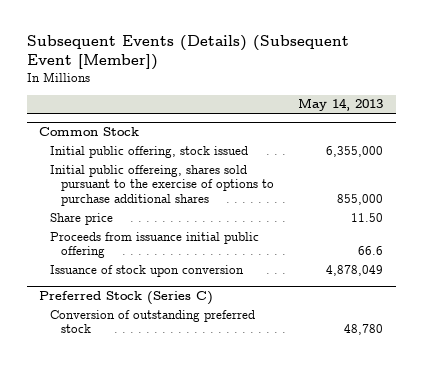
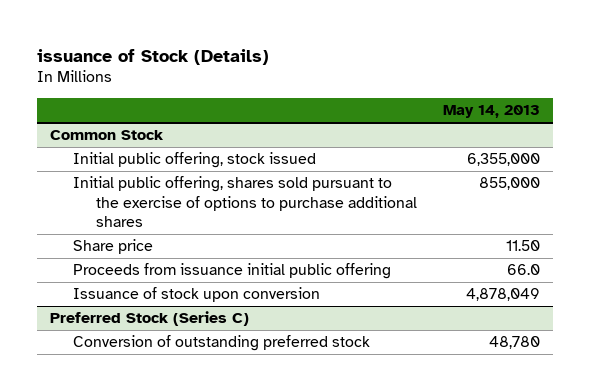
- Subsequent Events (Details) (Subsequent Event [Member])
+ issuance of Stock (Details)
@ Common Stock
- Initial public offereing, shares sold pursuant to the exercise of options to purchase additional shares | 855,000
+ Initial public offering, shares sold pursuant to the exercise of options to purchase additional shares | 855,000
- Proceeds from issuance initial public offering | 66.6
+ Proceeds from issuance initial public offering | 66.0

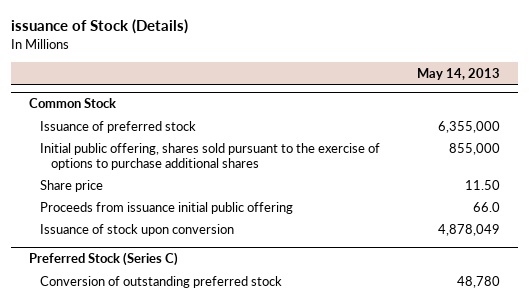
@ Common Stock
- Initial public offering, stock issued | 6,355,000
+ Issuance of preferred stock | 6,355,000

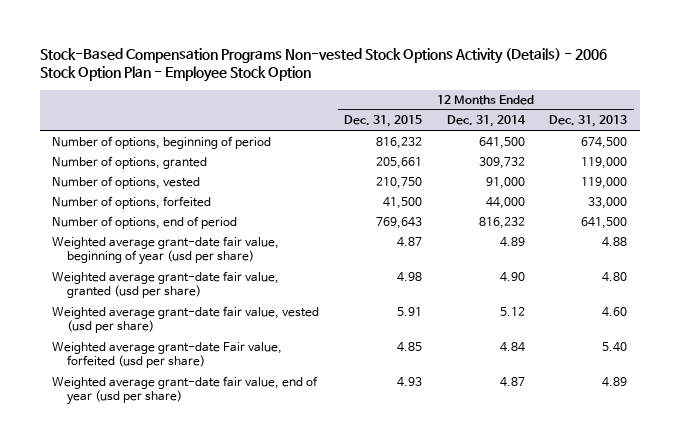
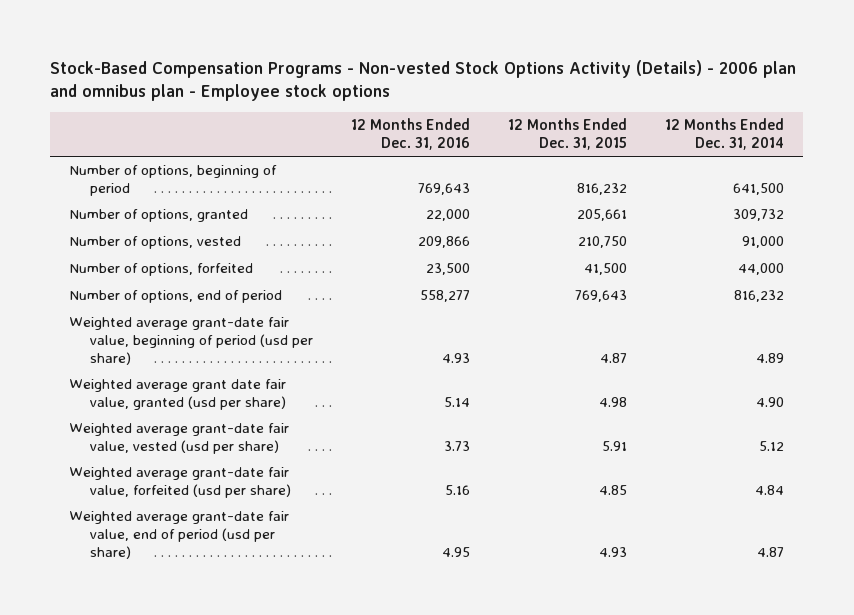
- Stock-Based Compensation Programs Non-vested Stock Options Activity (Details) - 2006 Stock Option Plan - Employee Stock Option
+ Stock-Based Compensation Programs - Non-vested Stock Options Activity (Details) - 2006 plan and omnibus plan - Employee stock options
- | 12 Months Ended Dec. 31, 2015 | 12 Months Ended Dec. 31, 2014 | 12 Months Ended Dec. 31, 2013
+ | 12 Months Ended Dec. 31, 2016 | 12 Months Ended Dec. 31, 2015 | 12 Months Ended Dec. 31, 2014
- Weighted average grant-date fair value, beginning of year (usd per share) | 4.87 | 4.89 | 4.88
- Weighted average grant-date fair value, granted (usd per share) | 4.98 | 4.90 | 4.80
+ Weighted average grant-date fair value, beginning of period (usd per share) | 4.93 | 4.87 | 4.89
+ Weighted average grant date fair value, granted (usd per share) | 5.14 | 4.98 | 4.90
- Weighted average grant-date Fair value, forfeited (usd per share) | 4.85 | 4.84 | 5.40
- Weighted average grant-date fair value, end of year (usd per share) | 4.93 | 4.87 | 4.89
+ Weighted average grant-date fair value, forfeited (usd per share) | 5.16 | 4.85 | 4.84
+ Weighted average grant-date fair value, end of period (usd per share) | 4.95 | 4.93 | 4.87

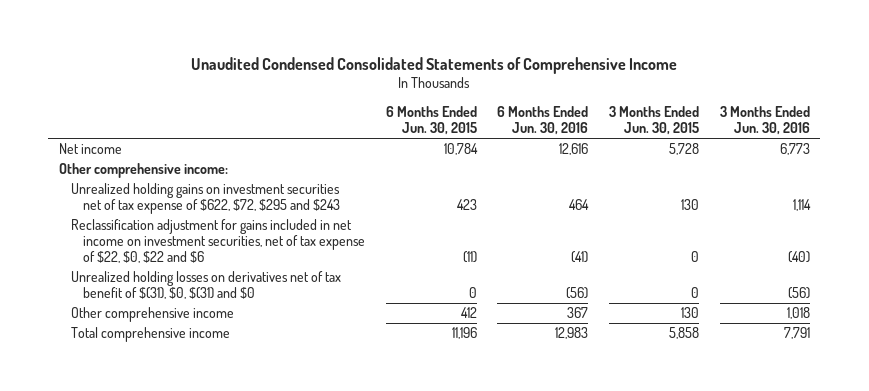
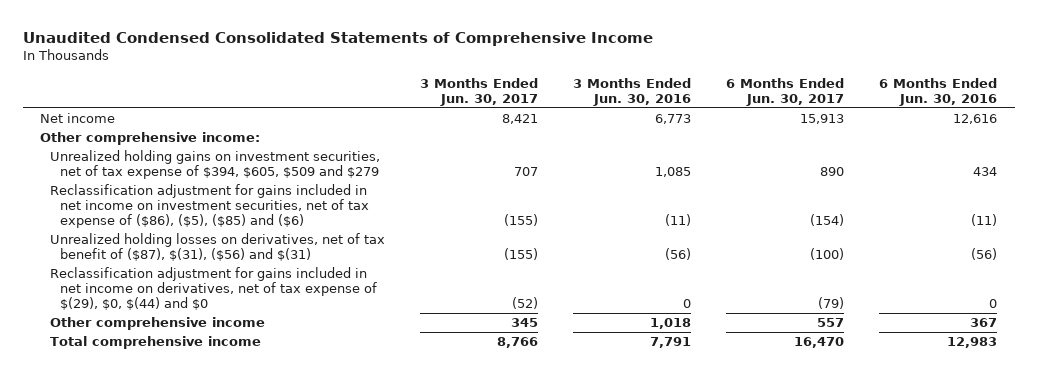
- | 6 Months Ended Jun. 30, 2015 | 6 Months Ended Jun. 30, 2016 | 3 Months Ended Jun. 30, 2015 | 3 Months Ended Jun. 30, 2016
+ | 3 Months Ended Jun. 30, 2017 | 3 Months Ended Jun. 30, 2016 | 6 Months Ended Jun. 30, 2017 | 6 Months Ended Jun. 30, 2016
- Unrealized holding gains on investment securities net of tax expense of $622, $72, $295 and $243 | 423 | 464 | 130 | 1,114
- Reclassification adjustment for gains included in net income on investment securities, net of tax expense of $22, $0, $22 and $6 | (11) | (41) | 0 | (40)
- Unrealized holding losses on derivatives net of tax benefit of $(31), $0, $(31) and $0 | 0 | (56) | 0 | (56)
+ Unrealized holding gains on investment securities, net of tax expense of $394, $605, $509 and $279 | 707 | 1,085 | 890 | 434
+ Reclassification adjustment for gains included in net income on investment securities, net of tax expense of ($86), ($5), ($85) and ($6) | (155) | (11) | (154) | (11)
+ Unrealized holding losses on derivatives, net of tax benefit of ($87), $(31), ($56) and $(31) | (155) | (56) | (100) | (56)
+ Reclassification adjustment for gains included in net income on derivatives, net of tax expense of $(29), $0, $(44) and $0 | (52) | 0 | (79) | 0

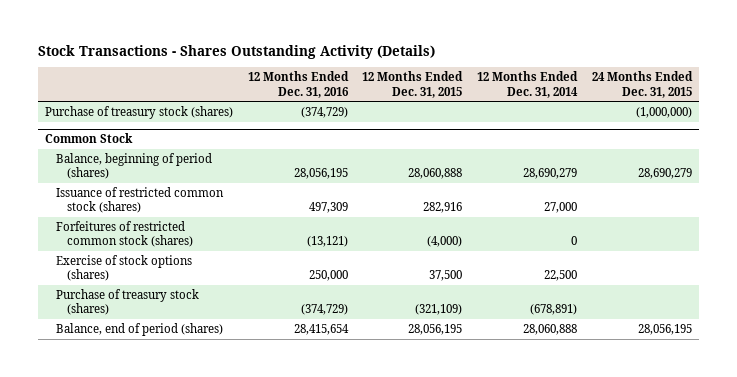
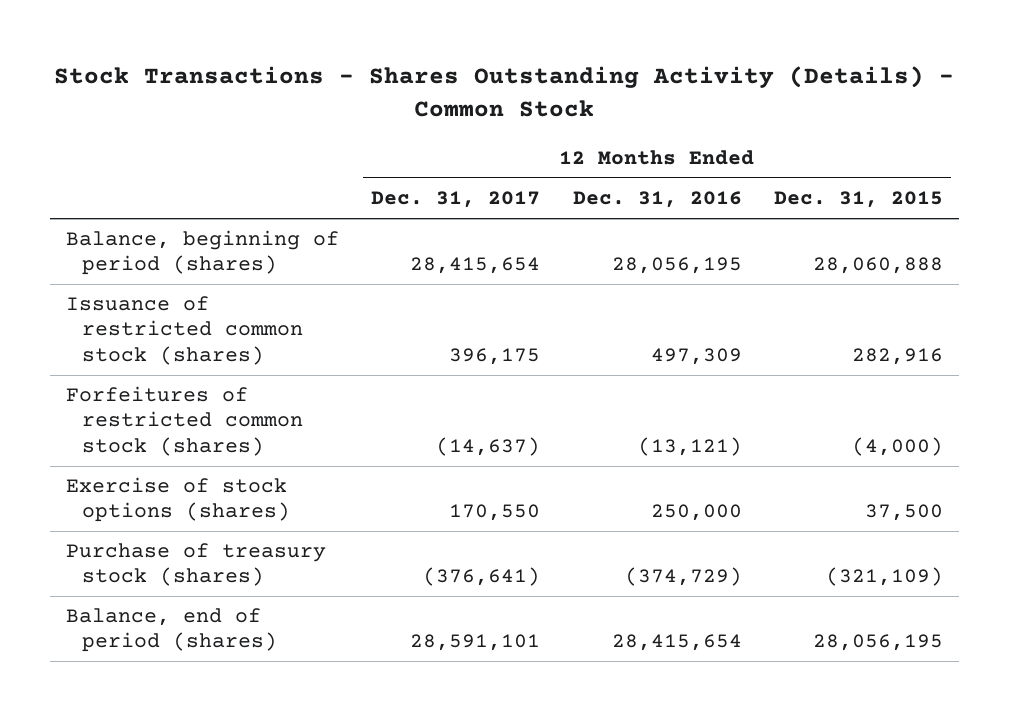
- Stock Transactions - Shares Outstanding Activity (Details)
+ Stock Transactions - Shares Outstanding Activity (Details) - Common Stock
- | 12 Months Ended Dec. 31, 2016 | 12 Months Ended Dec. 31, 2015 | 12 Months Ended Dec. 31, 2014 | 24 Months Ended Dec. 31, 2015
+ | 12 Months Ended Dec. 31, 2017 | 12 Months Ended Dec. 31, 2016 | 12 Months Ended Dec. 31, 2015
- Purchase of treasury stock (shares) | (374,729) | | | (1,000,000)
- Common Stock

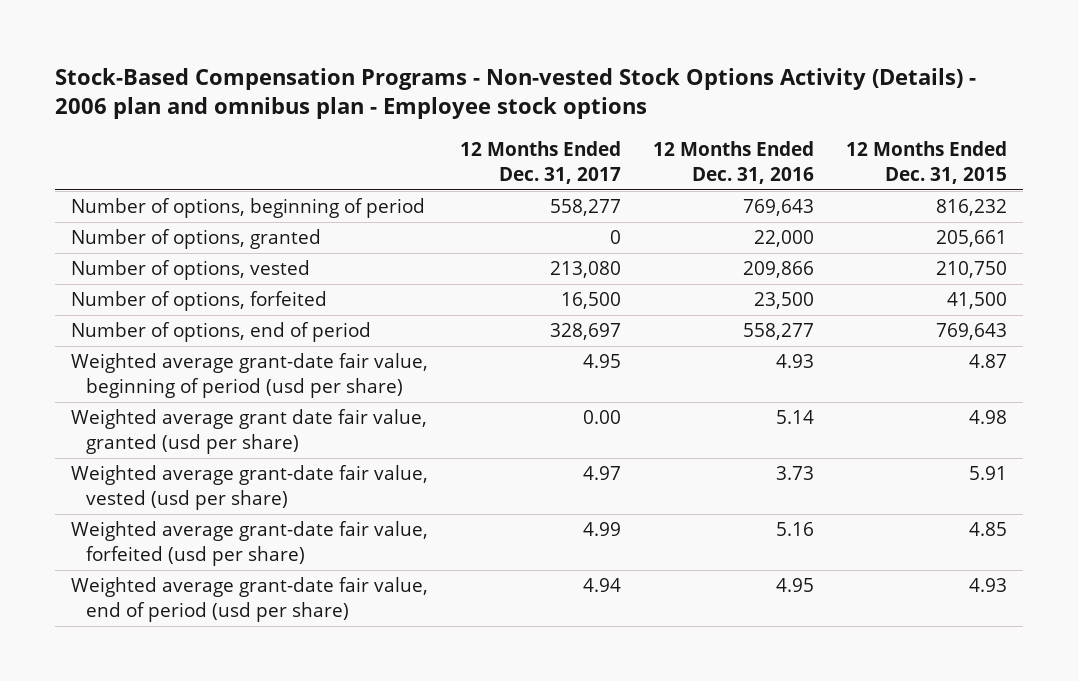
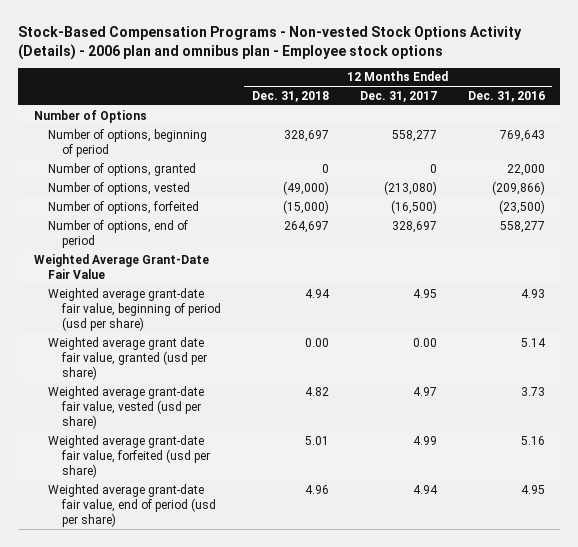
- | 12 Months Ended Dec. 31, 2017 | 12 Months Ended Dec. 31, 2016 | 12 Months Ended Dec. 31, 2015
+ | 12 Months Ended Dec. 31, 2018 | 12 Months Ended Dec. 31, 2017 | 12 Months Ended Dec. 31, 2016
+ Number of Options
- Number of options, vested | 213,080 | 209,866 | 210,750
- Number of options, forfeited | 16,500 | 23,500 | 41,500
+ Number of options, vested | (49,000) | (213,080) | (209,866)
+ Number of options, forfeited | (15,000) | (16,500) | (23,500)
+ Weighted Average Grant-Date Fair Value

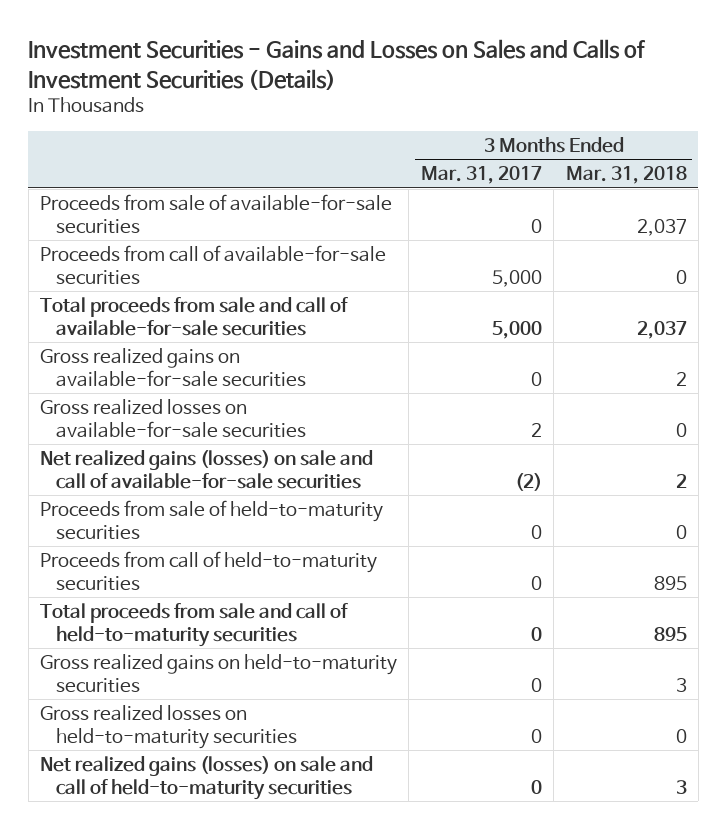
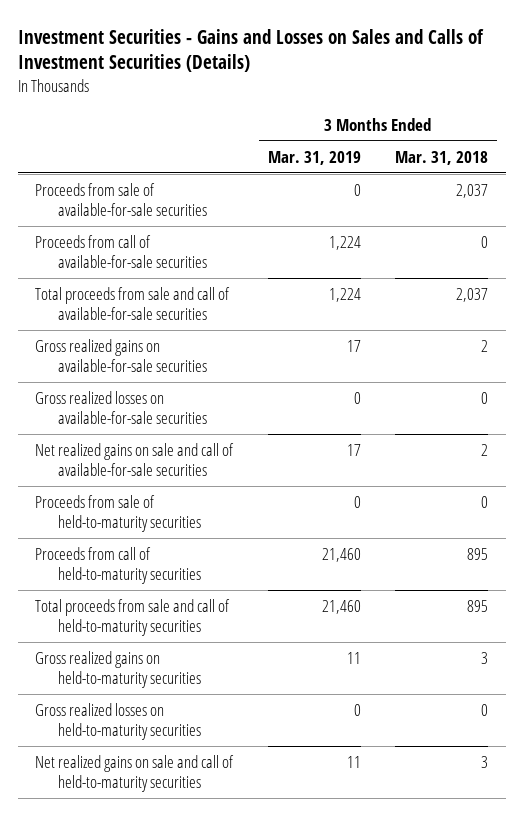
- | 3 Months Ended Mar. 31, 2017 | 3 Months Ended Mar. 31, 2018
+ | 3 Months Ended Mar. 31, 2019 | 3 Months Ended Mar. 31, 2018
- Net realized gains (losses) on sale and call of available-for-sale securities | (2) | 2
+ Net realized gains on sale and call of available-for-sale securities | 17 | 2
- Net realized gains (losses) on sale and call of held-to-maturity securities | 0 | 3
+ Net realized gains on sale and call of held-to-maturity securities | 11 | 3

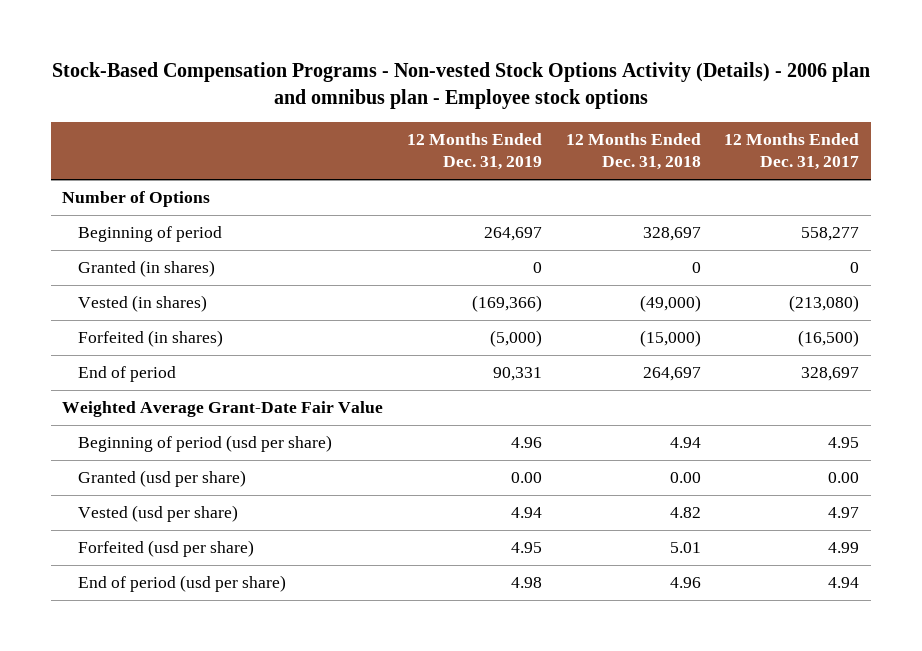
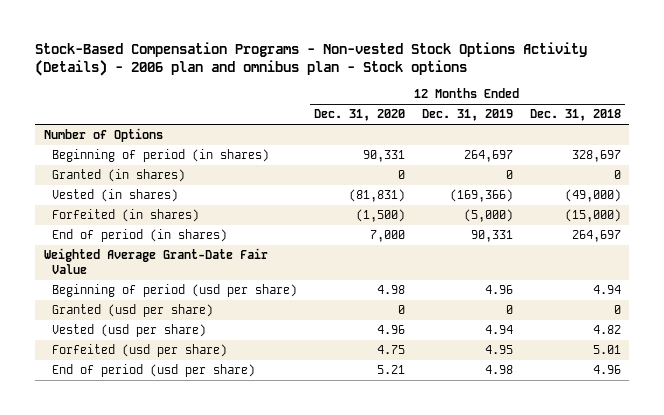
- Stock-Based Compensation Programs - Non-vested Stock Options Activity (Details) - 2006 plan and omnibus plan - Employee stock options
+ Stock-Based Compensation Programs - Non-vested Stock Options Activity (Details) - 2006 plan and omnibus plan - Stock options
- | 12 Months Ended Dec. 31, 2019 | 12 Months Ended Dec. 31, 2018 | 12 Months Ended Dec. 31, 2017
+ | 12 Months Ended Dec. 31, 2020 | 12 Months Ended Dec. 31, 2019 | 12 Months Ended Dec. 31, 2018
- Beginning of period | 264,697 | 328,697 | 558,277
+ Beginning of period (in shares) | 90,331 | 264,697 | 328,697
- End of period | 90,331 | 264,697 | 328,697
+ End of period (in shares) | 7,000 | 90,331 | 264,697
- Granted (usd per share) | 0.00 | 0.00 | 0.00
+ Granted (usd per share) | 0 | 0 | 0

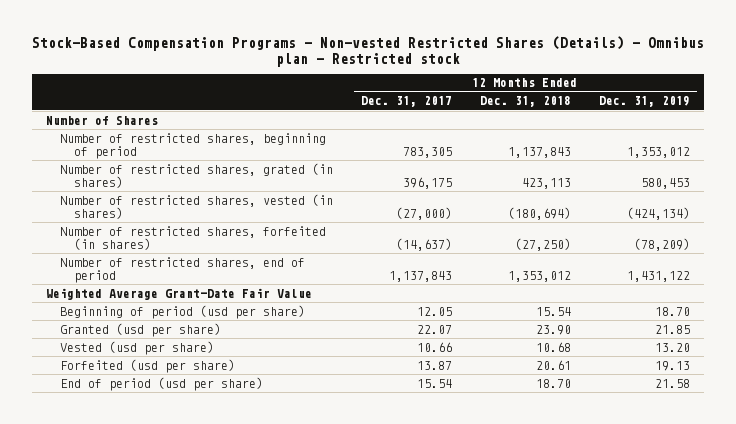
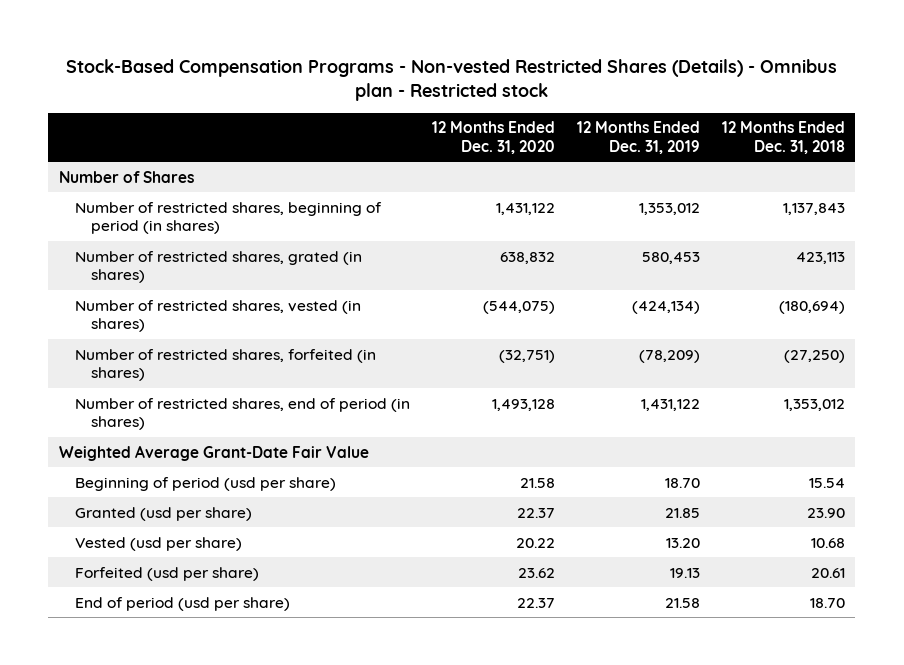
- | 12 Months Ended Dec. 31, 2017 | 12 Months Ended Dec. 31, 2018 | 12 Months Ended Dec. 31, 2019
+ | 12 Months Ended Dec. 31, 2020 | 12 Months Ended Dec. 31, 2019 | 12 Months Ended Dec. 31, 2018
- Number of restricted shares, beginning of period | 783,305 | 1,137,843 | 1,353,012
+ Number of restricted shares, beginning of period (in shares) | 1,431,122 | 1,353,012 | 1,137,843
- Number of restricted shares, end of period | 1,137,843 | 1,353,012 | 1,431,122
+ Number of restricted shares, end of period (in shares) | 1,493,128 | 1,431,122 | 1,353,012

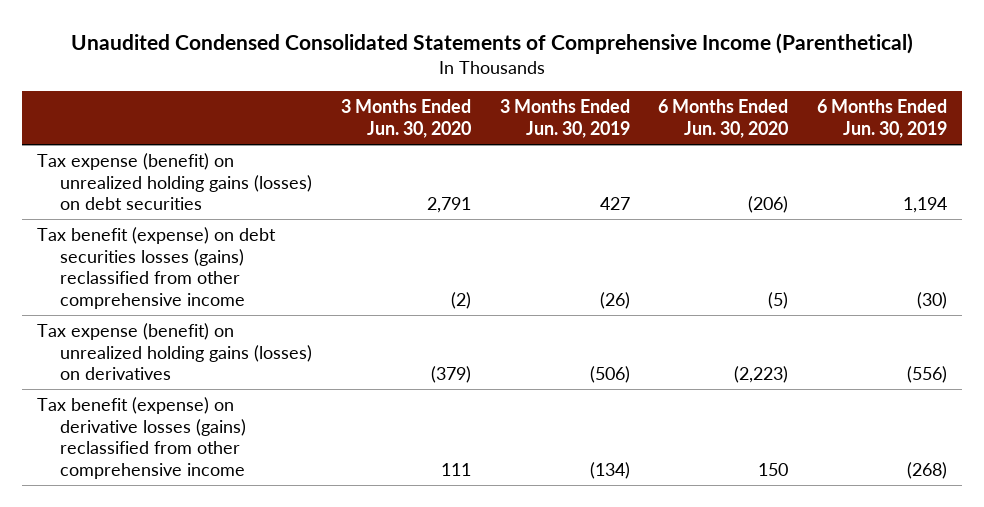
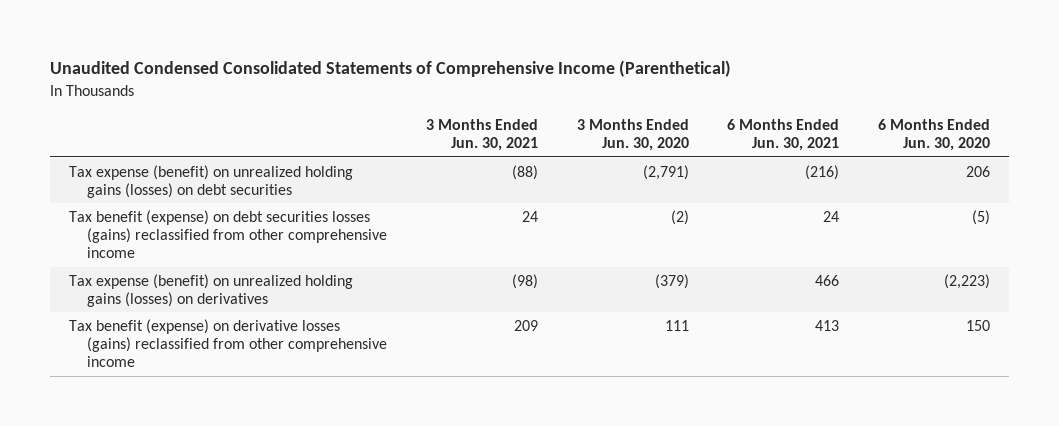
- | 3 Months Ended Jun. 30, 2020 | 3 Months Ended Jun. 30, 2019 | 6 Months Ended Jun. 30, 2020 | 6 Months Ended Jun. 30, 2019
+ | 3 Months Ended Jun. 30, 2021 | 3 Months Ended Jun. 30, 2020 | 6 Months Ended Jun. 30, 2021 | 6 Months Ended Jun. 30, 2020
- Tax expense (benefit) on unrealized holding gains (losses) on debt securities | 2,791 | 427 | (206) | 1,194
+ Tax expense (benefit) on unrealized holding gains (losses) on debt securities | (88) | (2,791) | (216) | 206

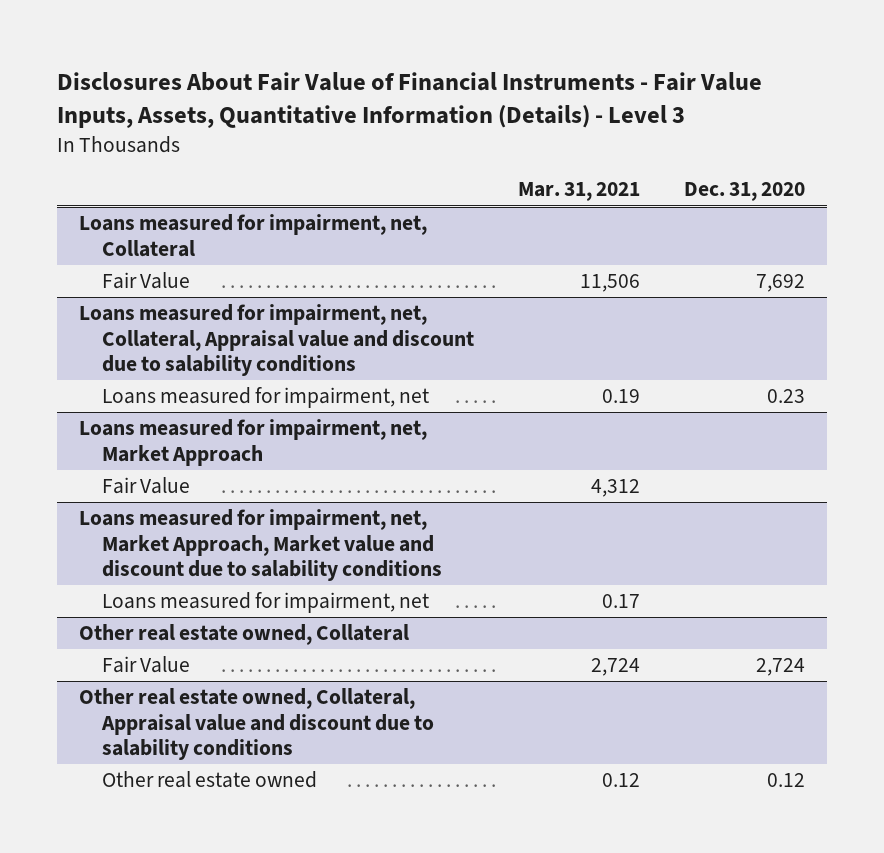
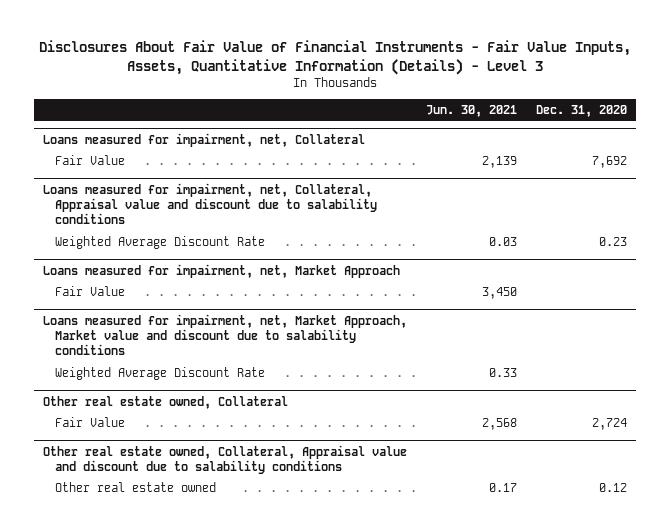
- | Mar. 31, 2021 | Dec. 31, 2020
+ | Jun. 30, 2021 | Dec. 31, 2020
@ Loans measured for impairment, net, Collateral, Appraisal value and discount due to salability conditions
- Loans measured for impairment, net | 0.19 | 0.23
+ Weighted Average Discount Rate | 0.03 | 0.23
@ Loans measured for impairment, net, Market Approach, Market value and discount due to salability conditions
- Loans measured for impairment, net | 0.17 |
+ Weighted Average Discount Rate | 0.33 |

